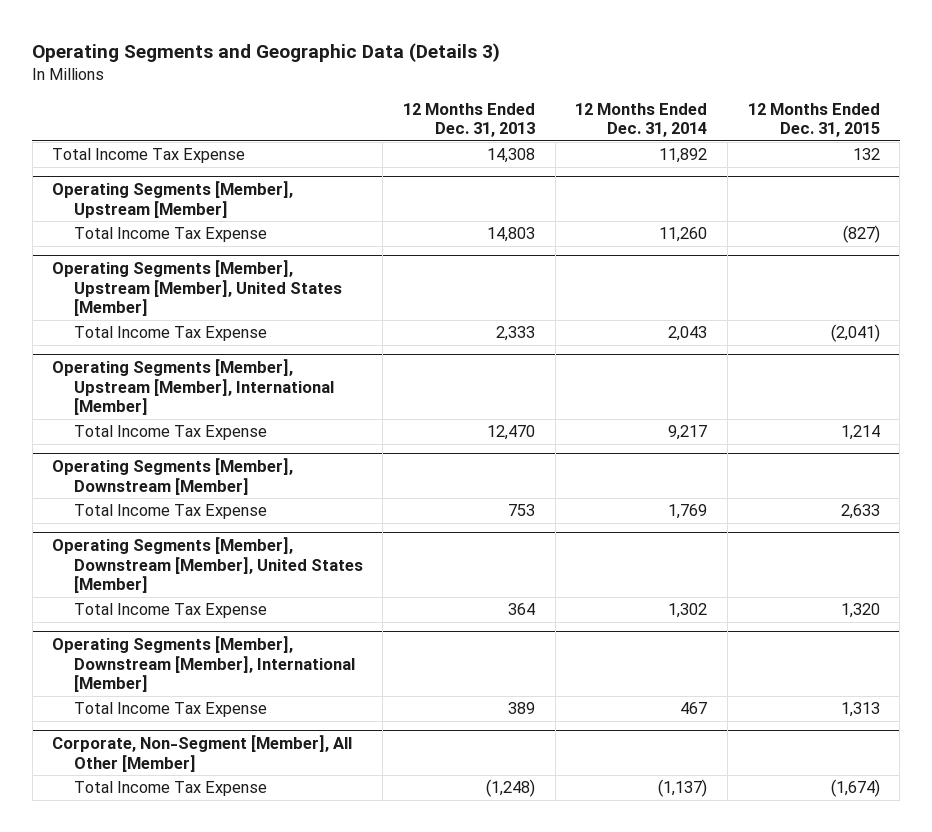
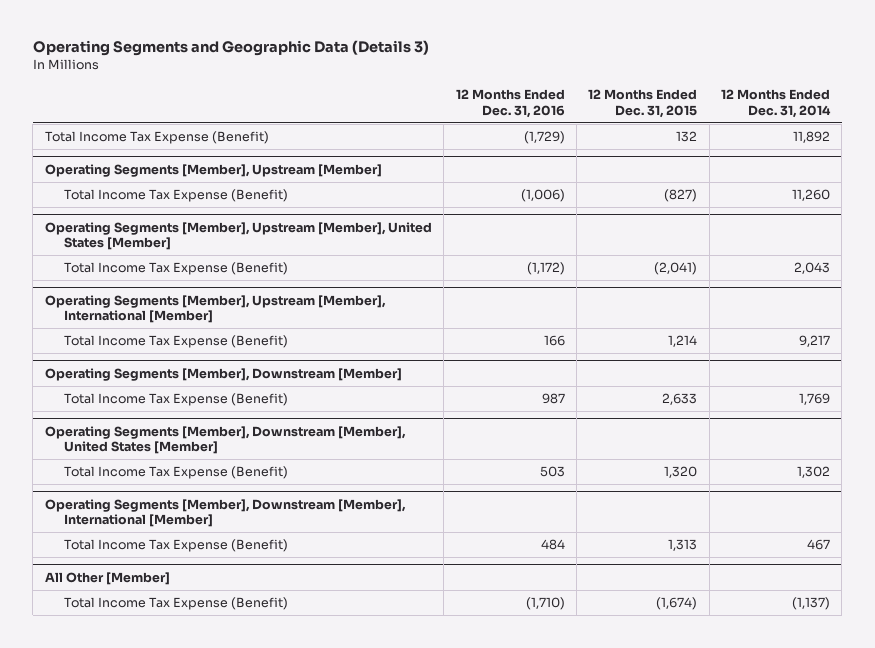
- | 12 Months Ended Dec. 31, 2013 | 12 Months Ended Dec. 31, 2014 | 12 Months Ended Dec. 31, 2015
+ | 12 Months Ended Dec. 31, 2016 | 12 Months Ended Dec. 31, 2015 | 12 Months Ended Dec. 31, 2014
- Total Income Tax Expense | 14,308 | 11,892 | 132
+ Total Income Tax Expense (Benefit) | (1,729) | 132 | 11,892
@ Operating Segments [Member], Upstream [Member]
- Total Income Tax Expense | 14,803 | 11,260 | (827)
+ Total Income Tax Expense (Benefit) | (1,006) | (827) | 11,260
@ Operating Segments [Member], Upstream [Member], United States [Member]
- Total Income Tax Expense | 2,333 | 2,043 | (2,041)
+ Total Income Tax Expense (Benefit) | (1,172) | (2,041) | 2,043
@ Operating Segments [Member], Upstream [Member], International [Member]
- Total Income Tax Expense | 12,470 | 9,217 | 1,214
+ Total Income Tax Expense (Benefit) | 166 | 1,214 | 9,217
@ Operating Segments [Member], Downstream [Member]
- Total Income Tax Expense | 753 | 1,769 | 2,633
+ Total Income Tax Expense (Benefit) | 987 | 2,633 | 1,769
@ Operating Segments [Member], Downstream [Member], United States [Member]
- Total Income Tax Expense | 364 | 1,302 | 1,320
+ Total Income Tax Expense (Benefit) | 503 | 1,320 | 1,302
@ Operating Segments [Member], Downstream [Member], International [Member]
- Total Income Tax Expense | 389 | 467 | 1,313
- Corporate, Non-Segment [Member], All Other [Member]
- Total Income Tax Expense | (1,248) | (1,137) | (1,674)
@ Operating Segments [Member], Downstream [Member], International [Member]
+ Total Income Tax Expense (Benefit) | 484 | 1,313 | 467
+ All Other [Member]
+ Total Income Tax Expense (Benefit) | (1,710) | (1,674) | (1,137)

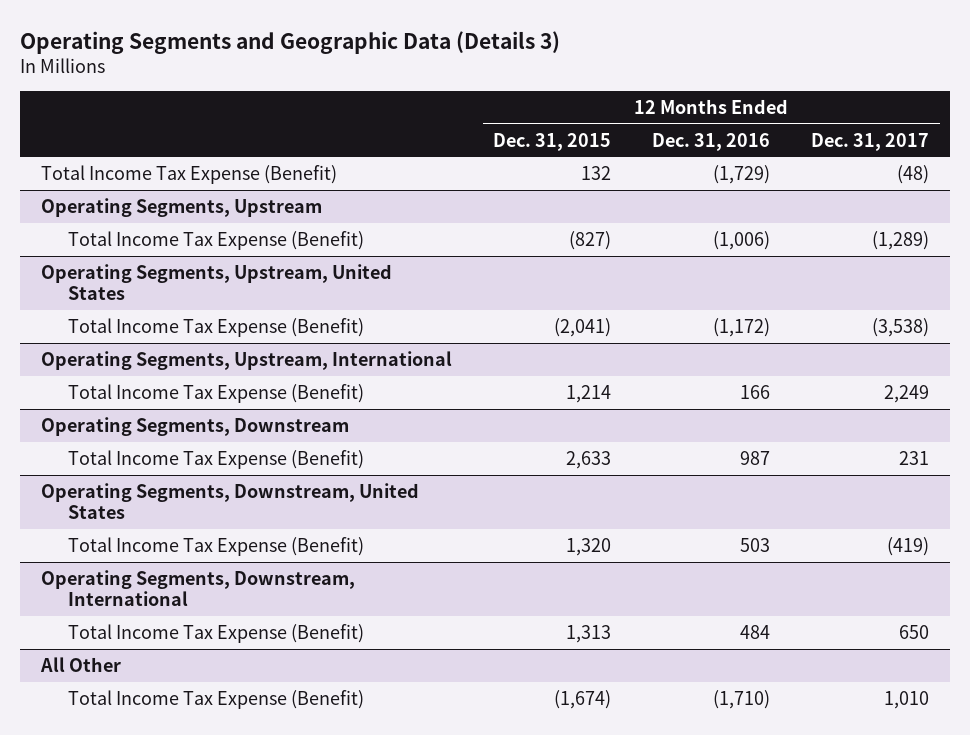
- | 12 Months Ended Dec. 31, 2016 | 12 Months Ended Dec. 31, 2015 | 12 Months Ended Dec. 31, 2014
+ | 12 Months Ended Dec. 31, 2015 | 12 Months Ended Dec. 31, 2016 | 12 Months Ended Dec. 31, 2017
- Operating Segments [Member], Upstream [Member]
+ Operating Segments, Upstream
- Operating Segments [Member], Upstream [Member], United States [Member]
+ Operating Segments, Upstream, United States
- Operating Segments [Member], Upstream [Member], International [Member]
+ Operating Segments, Upstream, International
- Operating Segments [Member], Downstream [Member]
+ Operating Segments, Downstream
- Operating Segments [Member], Downstream [Member], United States [Member]
+ Operating Segments, Downstream, United States
- Operating Segments [Member], Downstream [Member], International [Member]
+ Operating Segments, Downstream, International
- All Other [Member]
+ All Other

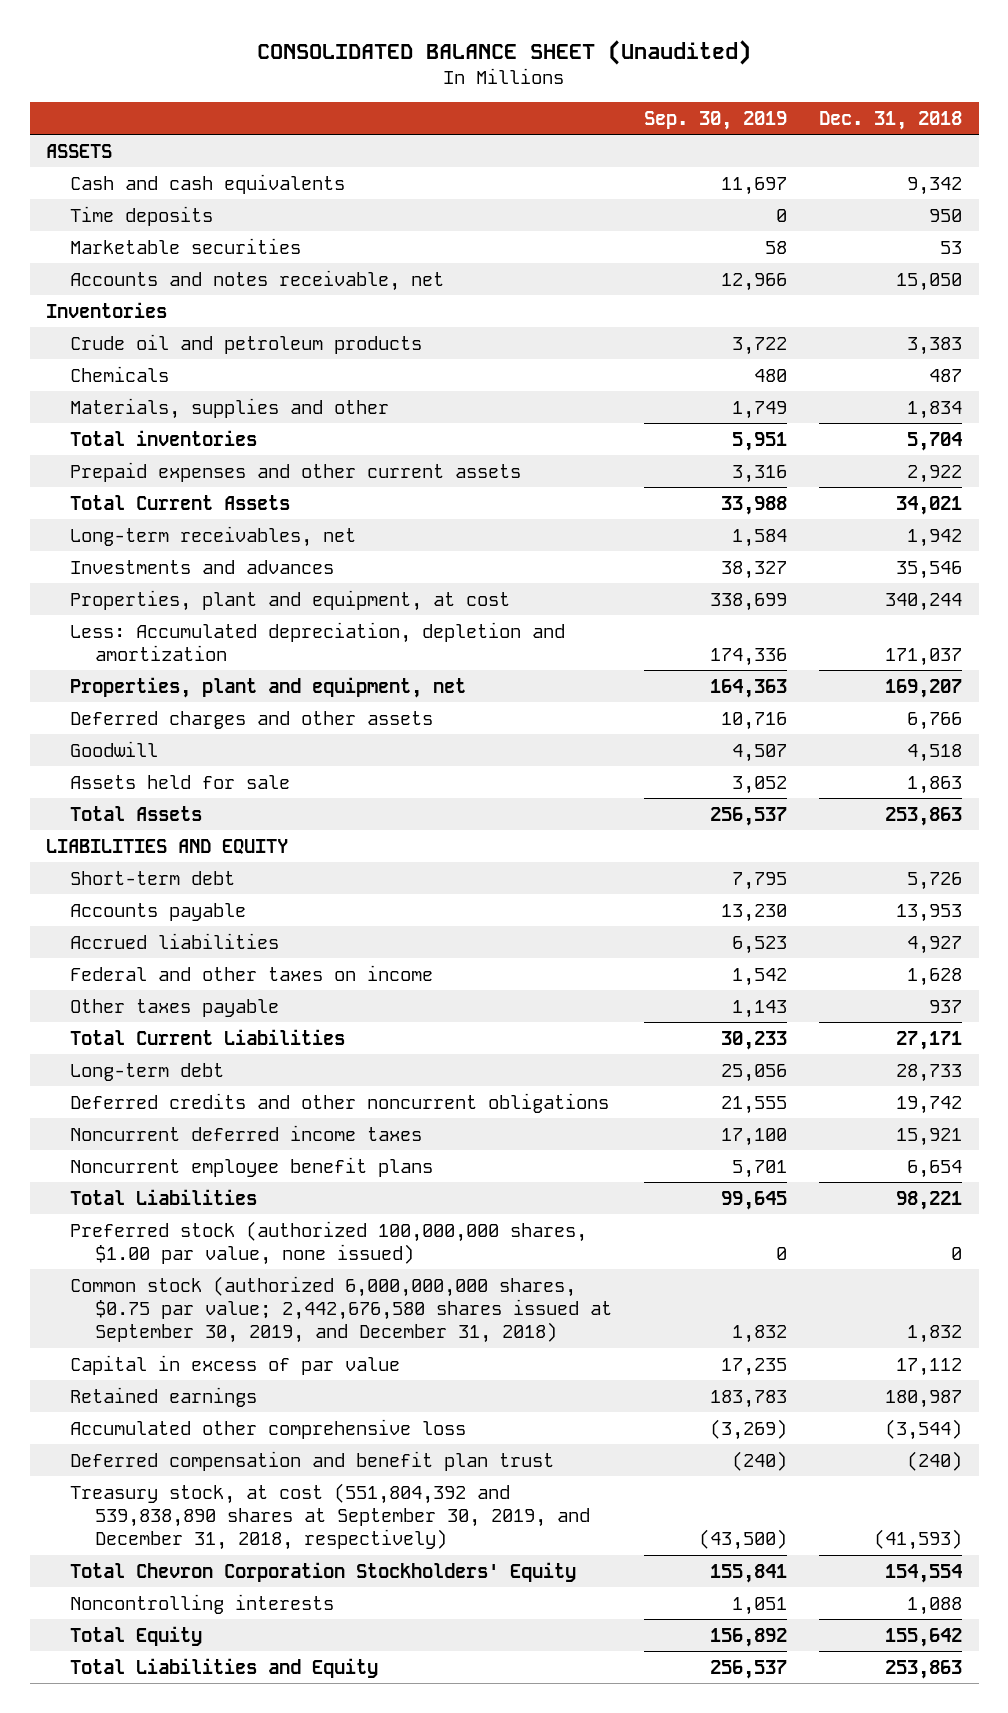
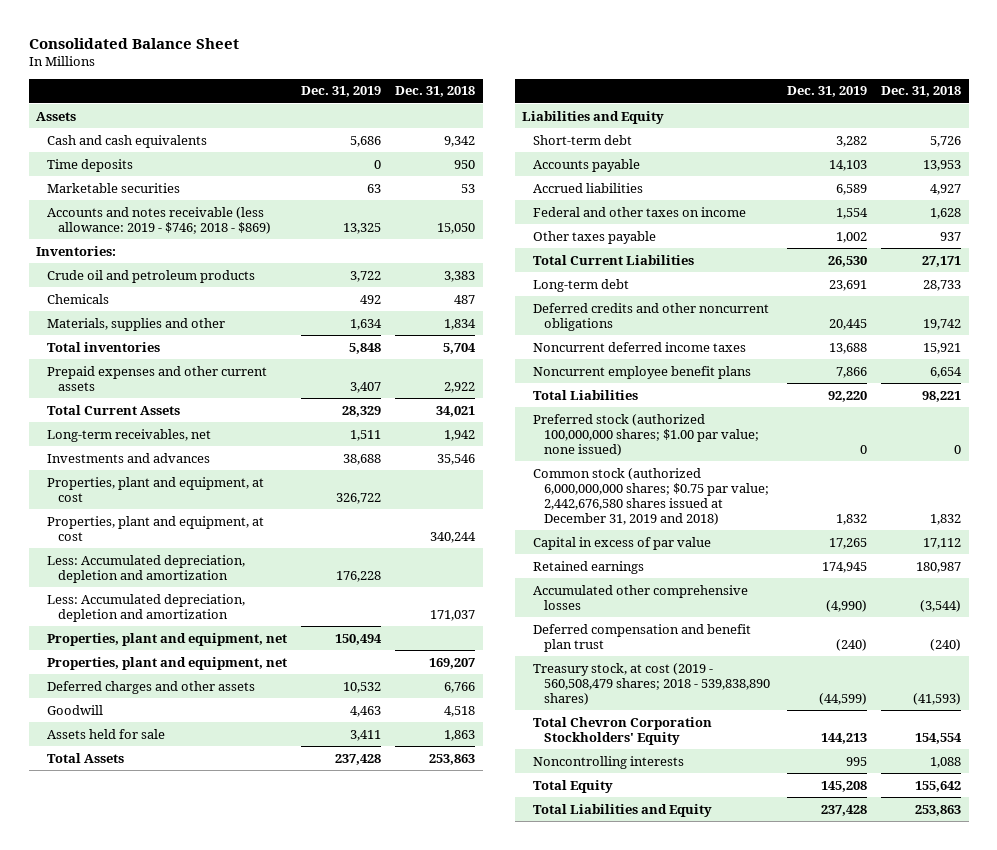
- CONSOLIDATED BALANCE SHEET (Unaudited)
+ Consolidated Balance Sheet
- | Sep. 30, 2019 | Dec. 31, 2018
+ | Dec. 31, 2019 | Dec. 31, 2018
- ASSETS
+ Assets
- Accounts and notes receivable, net | 12,966 | 15,050
- Inventories
+ Accounts and notes receivable (less allowance: 2019 - $746; 2018 - $869) | 13,325 | 15,050
+ Inventories:
+ Properties, plant and equipment, at cost | 326,722 |
+ Less: Accumulated depreciation, depletion and amortization | 176,228 |
+ Properties, plant and equipment, net | 150,494 |
- LIABILITIES AND EQUITY
+ Liabilities and Equity
- Preferred stock (authorized 100,000,000 shares, $1.00 par value, none issued) | 0 | 0
- Common stock (authorized 6,000,000,000 shares, $0.75 par value; 2,442,676,580 shares issued at September 30, 2019, and December 31, 2018) | 1,832 | 1,832
+ Preferred stock (authorized 100,000,000 shares; $1.00 par value; none issued) | 0 | 0
+ Common stock (authorized 6,000,000,000 shares; $0.75 par value; 2,442,676,580 shares issued at December 31, 2019 and 2018) | 1,832 | 1,832
- Accumulated other comprehensive loss | (3,269) | (3,544)
+ Accumulated other comprehensive losses | (4,990) | (3,544)
- Treasury stock, at cost (551,804,392 and 539,838,890 shares at September 30, 2019, and December 31, 2018, respectively) | (43,500) | (41,593)
+ Treasury stock, at cost (2019 - 560,508,479 shares; 2018 - 539,838,890 shares) | (44,599) | (41,593)

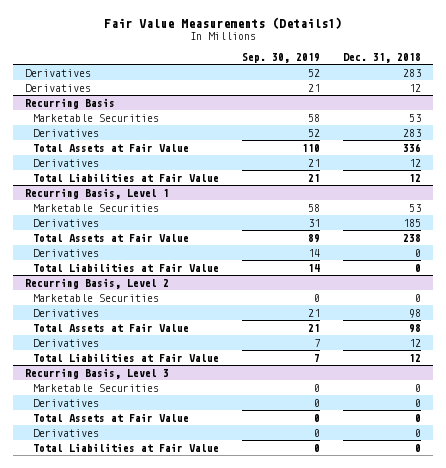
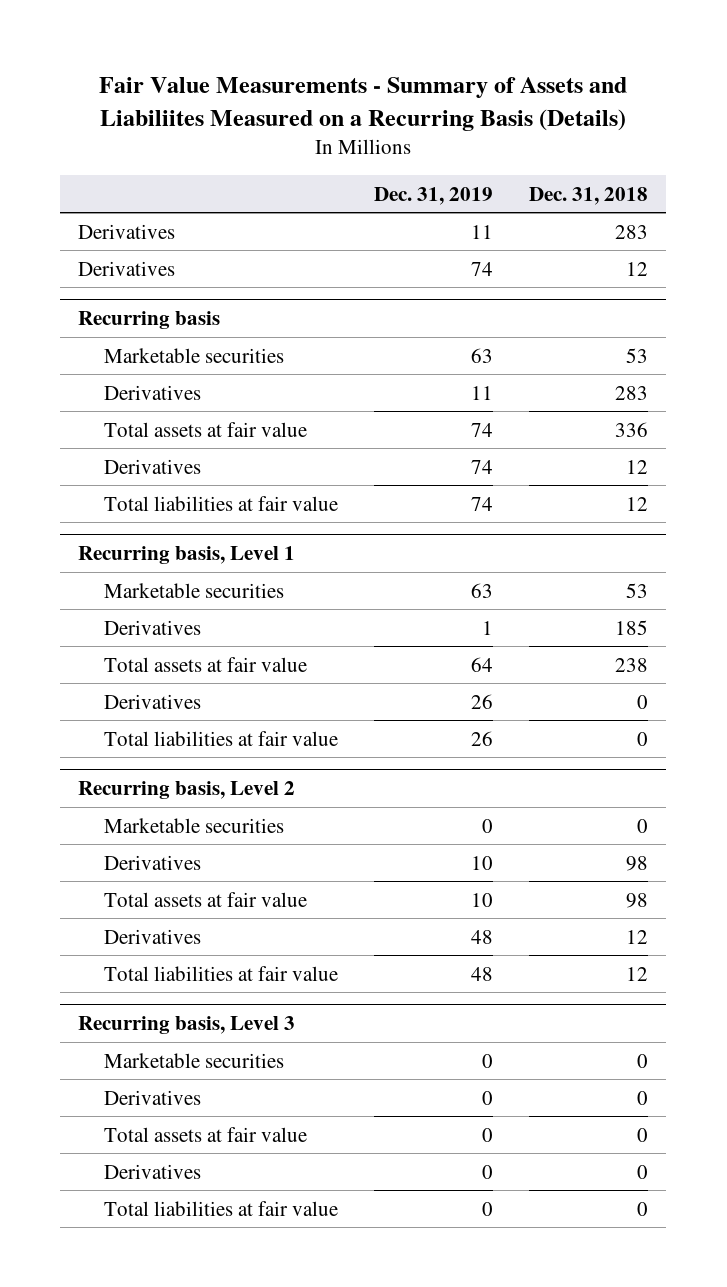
- Fair Value Measurements (Details1)
+ Fair Value Measurements - Summary of Assets and Liabiliites Measured on a Recurring Basis (Details)
- | Sep. 30, 2019 | Dec. 31, 2018
+ | Dec. 31, 2019 | Dec. 31, 2018
- Recurring Basis
- Marketable Securities | 58 | 53
+ Recurring basis
+ Marketable securities | 63 | 53
- Total Assets at Fair Value | 110 | 336
+ Total assets at fair value | 74 | 336
- Total Liabilities at Fair Value | 21 | 12
- Recurring Basis, Level 1
- Marketable Securities | 58 | 53
+ Total liabilities at fair value | 74 | 12
+ Recurring basis, Level 1
+ Marketable securities | 63 | 53
- Total Assets at Fair Value | 89 | 238
+ Total assets at fair value | 64 | 238
- Total Liabilities at Fair Value | 14 | 0
- Recurring Basis, Level 2
- Marketable Securities | 0 | 0
+ Total liabilities at fair value | 26 | 0
+ Recurring basis, Level 2
+ Marketable securities | 0 | 0
- Total Assets at Fair Value | 21 | 98
+ Total assets at fair value | 10 | 98
- Total Liabilities at Fair Value | 7 | 12
- Recurring Basis, Level 3
- Marketable Securities | 0 | 0
+ Total liabilities at fair value | 48 | 12
+ Recurring basis, Level 3
+ Marketable securities | 0 | 0
- Total Assets at Fair Value | 0 | 0
+ Total assets at fair value | 0 | 0
- Total Liabilities at Fair Value | 0 | 0
+ Total liabilities at fair value | 0 | 0

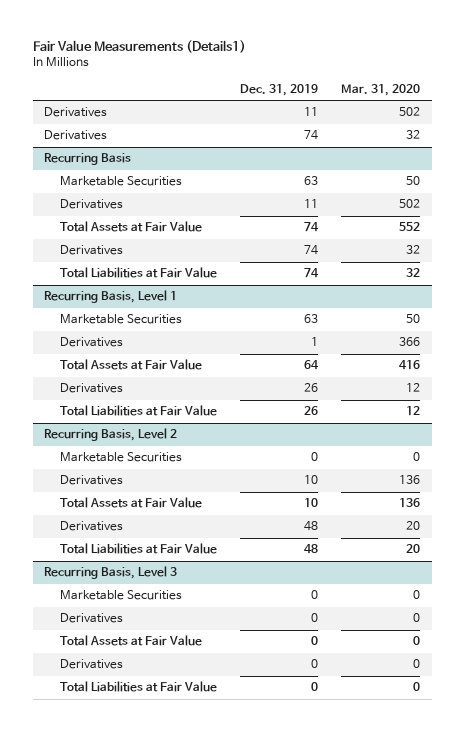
- Fair Value Measurements - Summary of Assets and Liabiliites Measured on a Recurring Basis (Details)
+ Fair Value Measurements (Details1)
- | Dec. 31, 2019 | Dec. 31, 2018
+ | Dec. 31, 2019 | Mar. 31, 2020
- Recurring basis
- Marketable securities | 63 | 53
+ Recurring Basis
+ Marketable Securities | 63 | 50
- Total assets at fair value | 74 | 336
+ Total Assets at Fair Value | 74 | 552
- Total liabilities at fair value | 74 | 12
- Recurring basis, Level 1
- Marketable securities | 63 | 53
+ Total Liabilities at Fair Value | 74 | 32
+ Recurring Basis, Level 1
+ Marketable Securities | 63 | 50
- Total assets at fair value | 64 | 238
+ Total Assets at Fair Value | 64 | 416
- Total liabilities at fair value | 26 | 0
- Recurring basis, Level 2
- Marketable securities | 0 | 0
+ Total Liabilities at Fair Value | 26 | 12
+ Recurring Basis, Level 2
+ Marketable Securities | 0 | 0
- Total assets at fair value | 10 | 98
+ Total Assets at Fair Value | 10 | 136
- Total liabilities at fair value | 48 | 12
- Recurring basis, Level 3
- Marketable securities | 0 | 0
+ Total Liabilities at Fair Value | 48 | 20
+ Recurring Basis, Level 3
+ Marketable Securities | 0 | 0
- Total assets at fair value | 0 | 0
+ Total Assets at Fair Value | 0 | 0
- Total liabilities at fair value | 0 | 0
+ Total Liabilities at Fair Value | 0 | 0

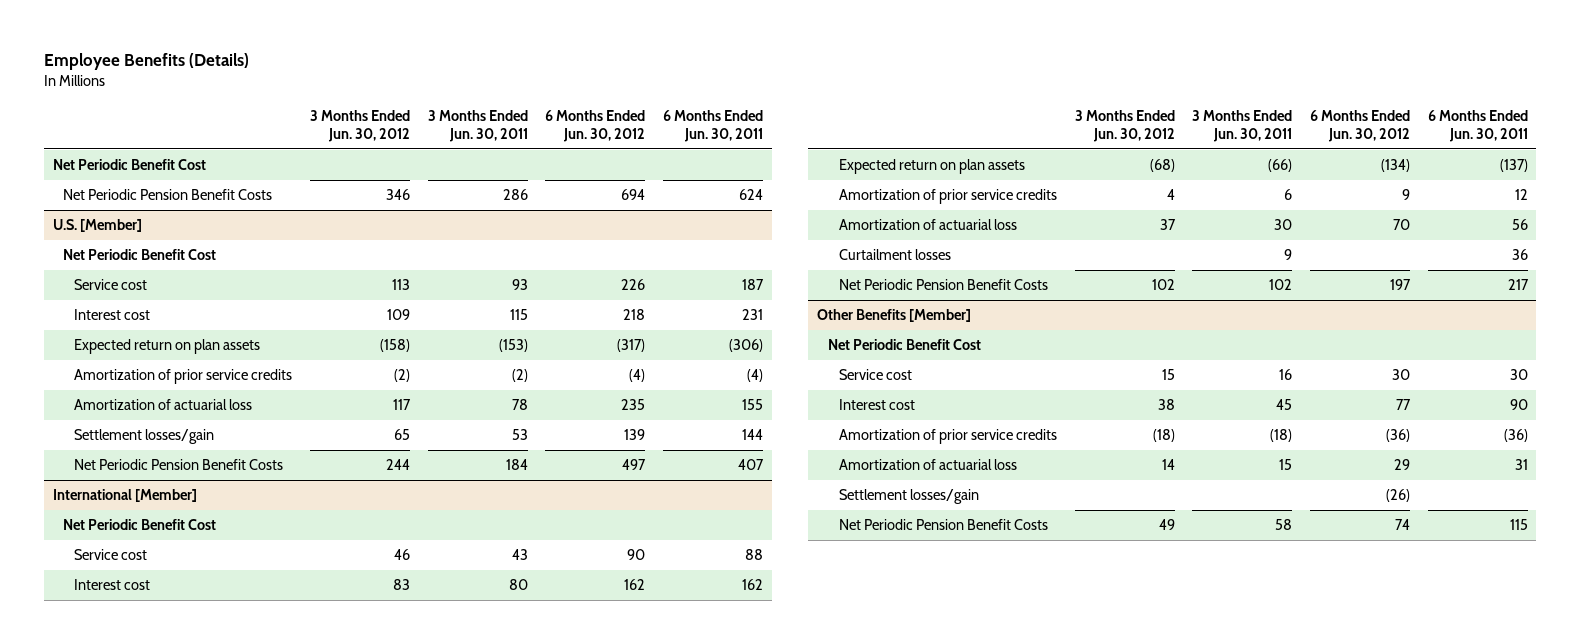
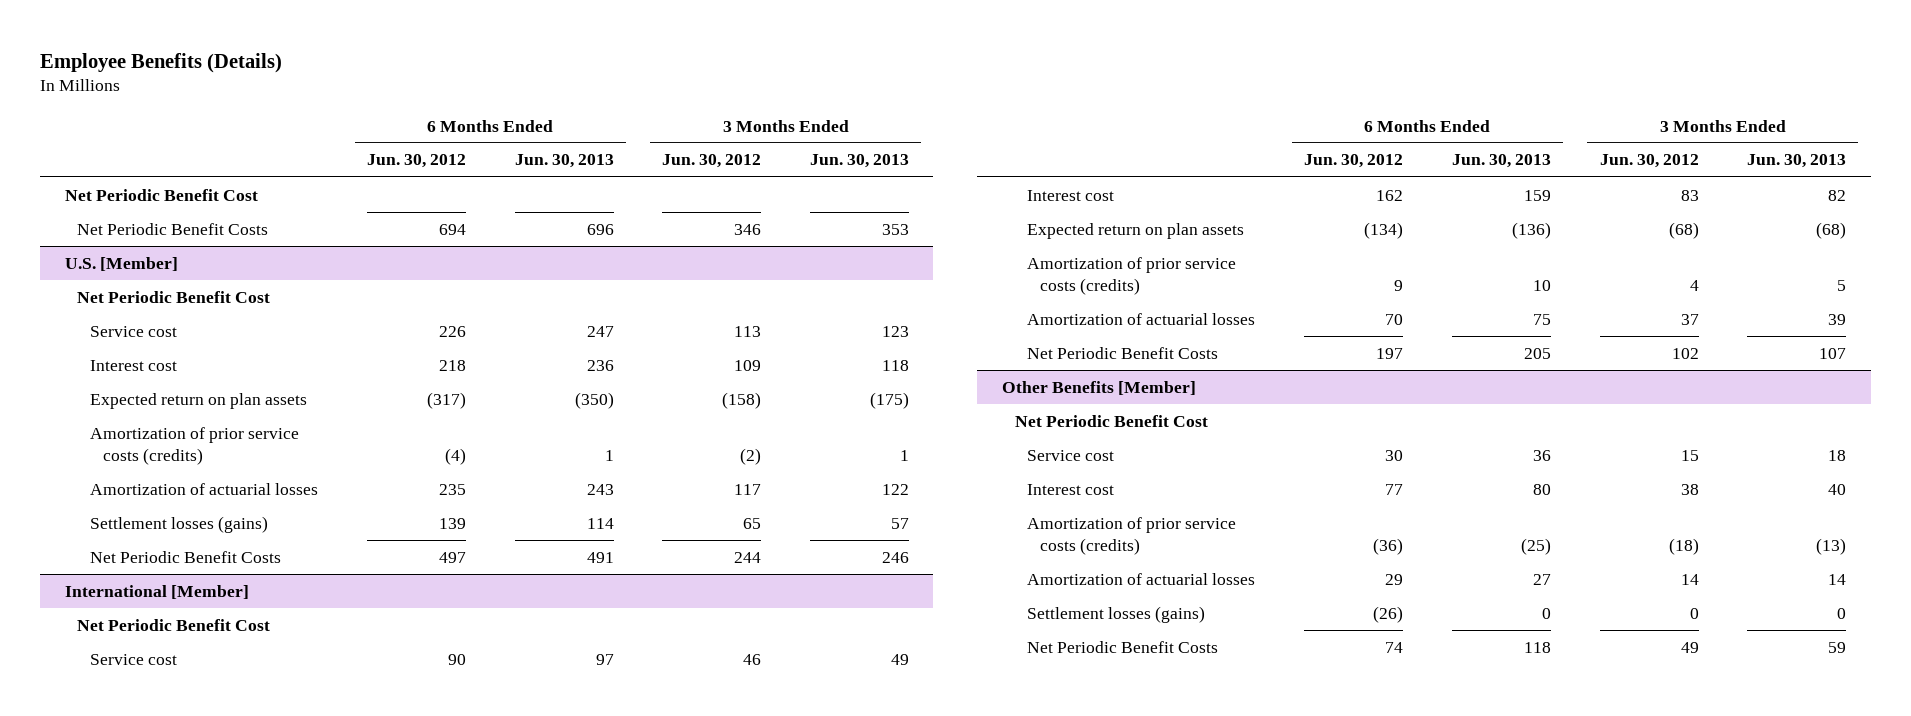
- | 3 Months Ended Jun. 30, 2012 | 3 Months Ended Jun. 30, 2011 | 6 Months Ended Jun. 30, 2012 | 6 Months Ended Jun. 30, 2011
+ | 6 Months Ended Jun. 30, 2012 | 6 Months Ended Jun. 30, 2013 | 3 Months Ended Jun. 30, 2012 | 3 Months Ended Jun. 30, 2013
- Net Periodic Pension Benefit Costs | 346 | 286 | 694 | 624
+ Net Periodic Benefit Costs | 694 | 696 | 346 | 353
@ U.S. [Member]
- Amortization of prior service credits | (2) | (2) | (4) | (4)
- Amortization of actuarial loss | 117 | 78 | 235 | 155
- Settlement losses/gain | 65 | 53 | 139 | 144
- Net Periodic Pension Benefit Costs | 244 | 184 | 497 | 407
+ Amortization of prior service costs (credits) | (4) | 1 | (2) | 1
+ Amortization of actuarial losses | 235 | 243 | 117 | 122
+ Settlement losses (gains) | 139 | 114 | 65 | 57
+ Net Periodic Benefit Costs | 497 | 491 | 244 | 246
@ International [Member]
- Amortization of prior service credits | 4 | 6 | 9 | 12
- Amortization of actuarial loss | 37 | 30 | 70 | 56
- Curtailment losses | | 9 | | 36
- Net Periodic Pension Benefit Costs | 102 | 102 | 197 | 217
+ Amortization of prior service costs (credits) | 9 | 10 | 4 | 5
+ Amortization of actuarial losses | 70 | 75 | 37 | 39
+ Net Periodic Benefit Costs | 197 | 205 | 102 | 107
@ Other Benefits [Member]
- Amortization of prior service credits | (18) | (18) | (36) | (36)
- Amortization of actuarial loss | 14 | 15 | 29 | 31
- Settlement losses/gain | | | (26) |
- Net Periodic Pension Benefit Costs | 49 | 58 | 74 | 115
+ Amortization of prior service costs (credits) | (36) | (25) | (18) | (13)
+ Amortization of actuarial losses | 29 | 27 | 14 | 14
+ Settlement losses (gains) | (26) | 0 | 0 | 0
+ Net Periodic Benefit Costs | 74 | 118 | 49 | 59

